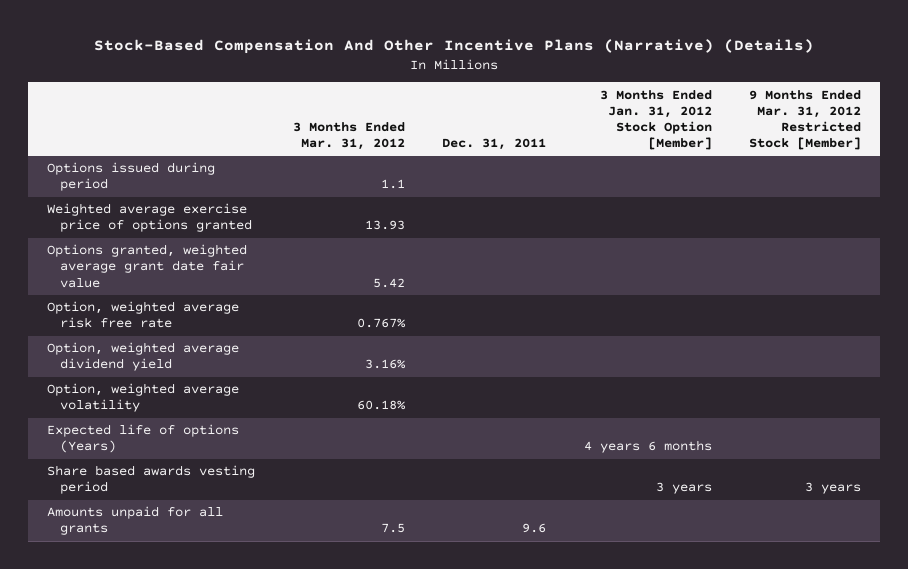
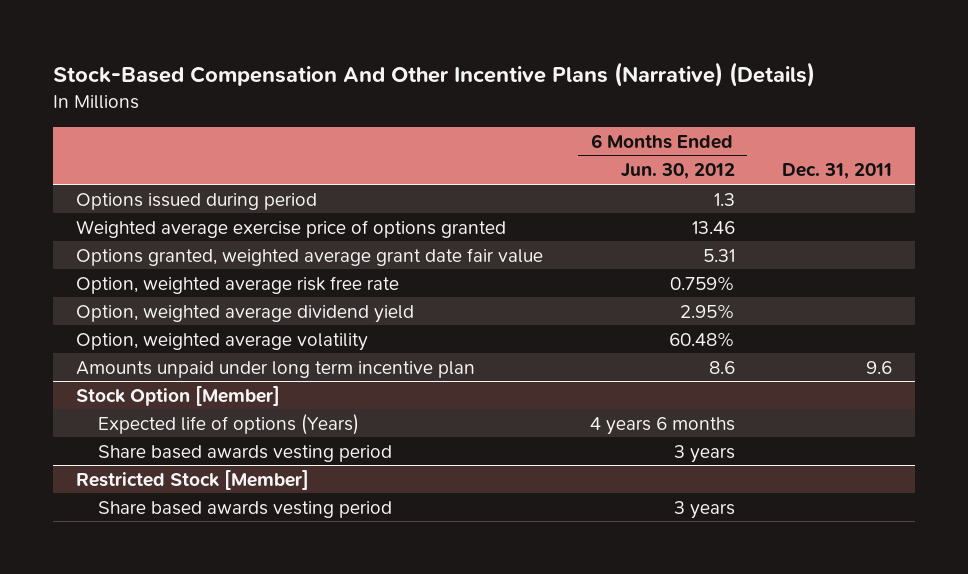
- | 3 Months Ended Mar. 31, 2012 | Dec. 31, 2011 | 3 Months Ended Jan. 31, 2012 Stock Option [Member] | 9 Months Ended Mar. 31, 2012 Restricted Stock [Member]
+ | 6 Months Ended Jun. 30, 2012 | Dec. 31, 2011
- Expected life of options (Years) | | | 4 years 6 months |
- Share based awards vesting period | | | 3 years | 3 years
- Amounts unpaid for all grants | 7.5 | 9.6 | |
+ Amounts unpaid under long term incentive plan | 8.6 | 9.6
+ Stock Option [Member]
+ Expected life of options (Years) | 4 years 6 months |
+ Share based awards vesting period | 3 years |
+ Restricted Stock [Member]
+ Share based awards vesting period | 3 years |

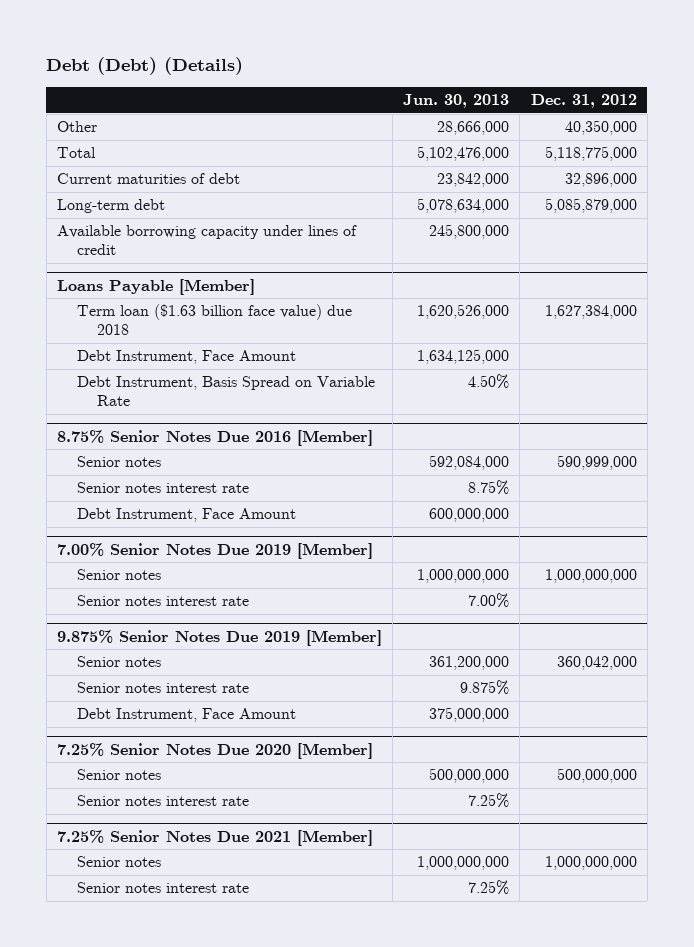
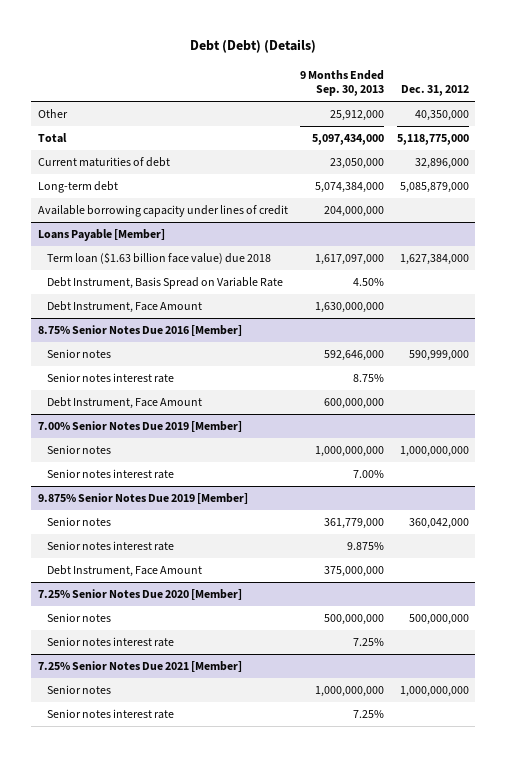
- | Jun. 30, 2013 | Dec. 31, 2012
+ | 9 Months Ended Sep. 30, 2013 | Dec. 31, 2012
@ Loans Payable [Member]
moved down: Debt Instrument, Face Amount | 1,630,000,000 |

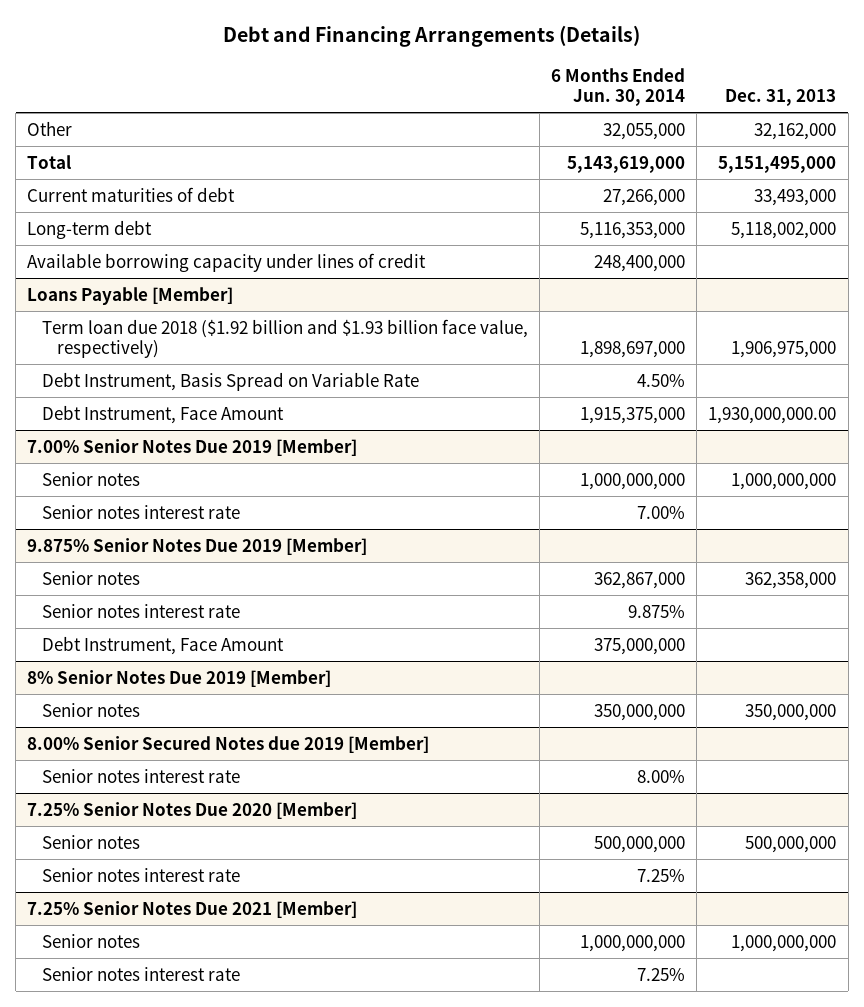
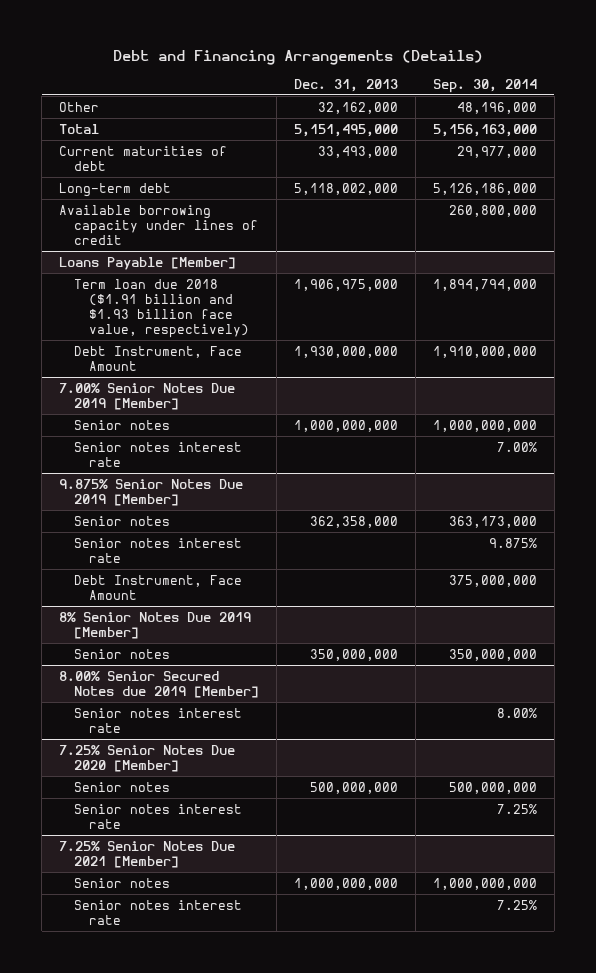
- | 6 Months Ended Jun. 30, 2014 | Dec. 31, 2013
+ | Dec. 31, 2013 | Sep. 30, 2014
@ Loans Payable [Member]
- Term loan due 2018 ($1.92 billion and $1.93 billion face value, respectively) | 1,898,697,000 | 1,906,975,000
- Debt Instrument, Basis Spread on Variable Rate | 4.50% |
- Debt Instrument, Face Amount | 1,915,375,000 | 1,930,000,000.00
+ Term loan due 2018 ($1.91 billion and $1.93 billion face value, respectively) | 1,906,975,000 | 1,894,794,000
+ Debt Instrument, Face Amount | 1,930,000,000 | 1,910,000,000

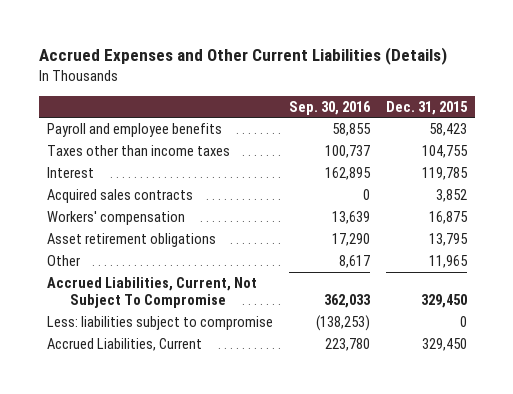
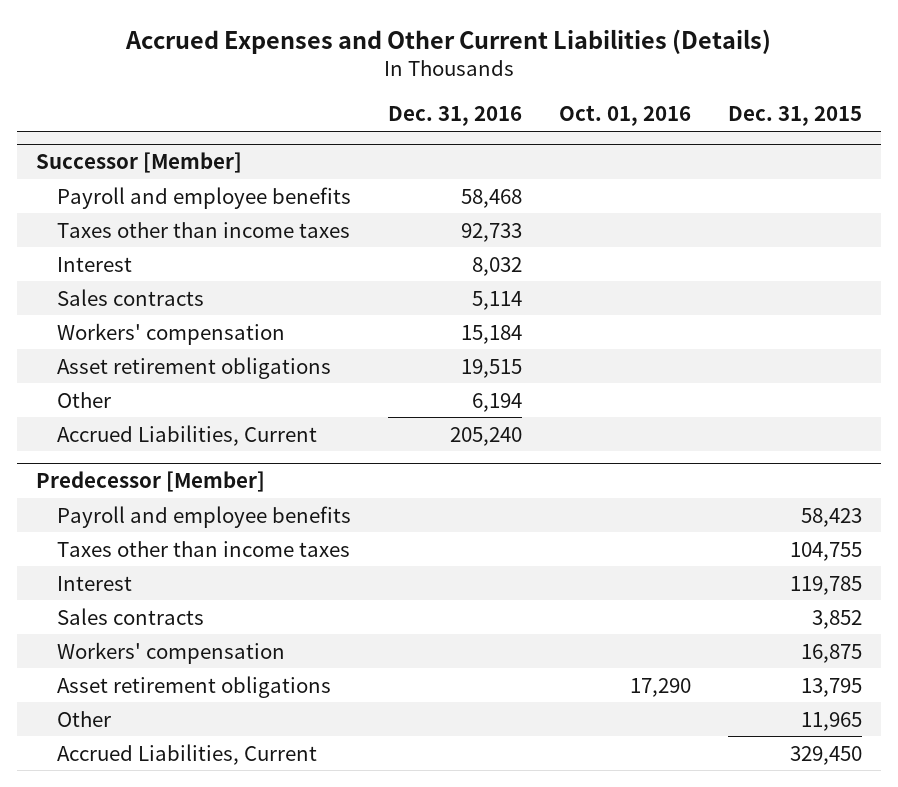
- | Sep. 30, 2016 | Dec. 31, 2015
+ | Dec. 31, 2016 | Oct. 01, 2016 | Dec. 31, 2015
+ Successor [Member]
+ Payroll and employee benefits | 58,468 | |
+ Taxes other than income taxes | 92,733 | |
+ Interest | 8,032 | |
+ Sales contracts | 5,114 | |
+ Workers' compensation | 15,184 | |
+ Asset retirement obligations | 19,515 | |
+ Other | 6,194 | |
+ Accrued Liabilities, Current | 205,240 | |
+ Predecessor [Member]
- Acquired sales contracts | 0 | 3,852
+ Sales contracts | | | 3,852
- Accrued Liabilities, Current, Not Subject To Compromise | 362,033 | 329,450
- Less: liabilities subject to compromise | (138,253) | 0

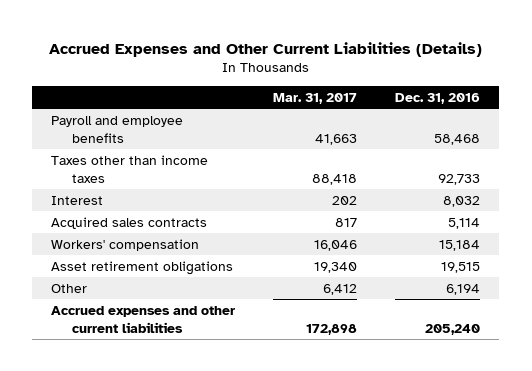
- | Dec. 31, 2016 | Oct. 01, 2016 | Dec. 31, 2015
+ | Mar. 31, 2017 | Dec. 31, 2016
- Successor [Member]
- Sales contracts | 5,114 | |
+ Acquired sales contracts | 817 | 5,114
- Accrued Liabilities, Current | 205,240 | |
- Predecessor [Member]
- Payroll and employee benefits | | | 58,423
- Taxes other than income taxes | | | 104,755
- Interest | | | 119,785
- Sales contracts | | | 3,852
- Workers' compensation | | | 16,875
- Asset retirement obligations | | 17,290 | 13,795
- Other | | | 11,965
- Accrued Liabilities, Current | | | 329,450
+ Accrued expenses and other current liabilities | 172,898 | 205,240

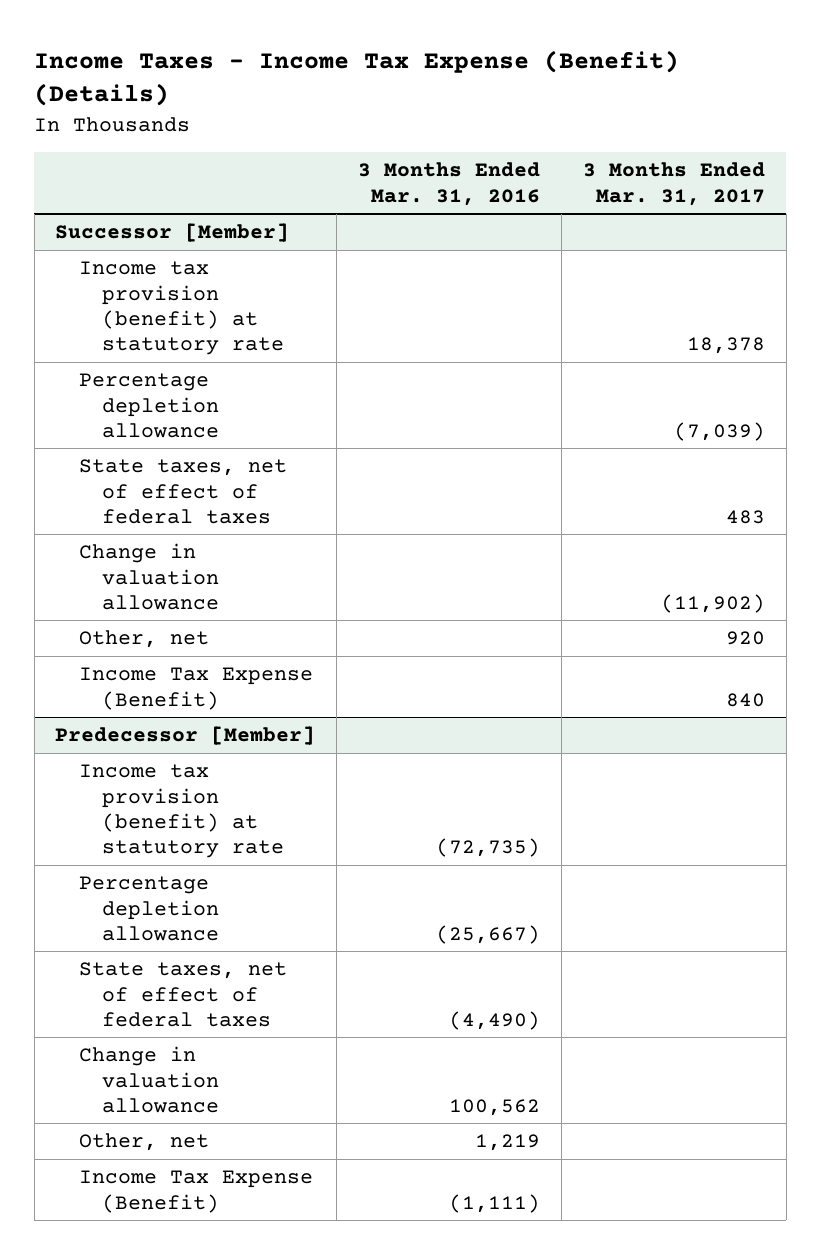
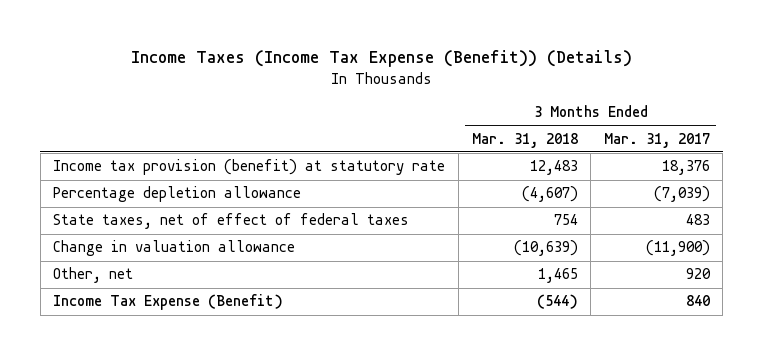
- Income Taxes - Income Tax Expense (Benefit) (Details)
+ Income Taxes (Income Tax Expense (Benefit)) (Details)
- | 3 Months Ended Mar. 31, 2016 | 3 Months Ended Mar. 31, 2017
+ | 3 Months Ended Mar. 31, 2018 | 3 Months Ended Mar. 31, 2017
- Successor [Member]
- Income tax provision (benefit) at statutory rate | | 18,378
+ Income tax provision (benefit) at statutory rate | 12,483 | 18,376
- Change in valuation allowance | | (11,902)
+ Change in valuation allowance | (10,639) | (11,900)
- Predecessor [Member]
- Income tax provision (benefit) at statutory rate | (72,735) |
- Percentage depletion allowance | (25,667) |
- State taxes, net of effect of federal taxes | (4,490) |
- Change in valuation allowance | 100,562 |
- Other, net | 1,219 |
- Income Tax Expense (Benefit) | (1,111) |

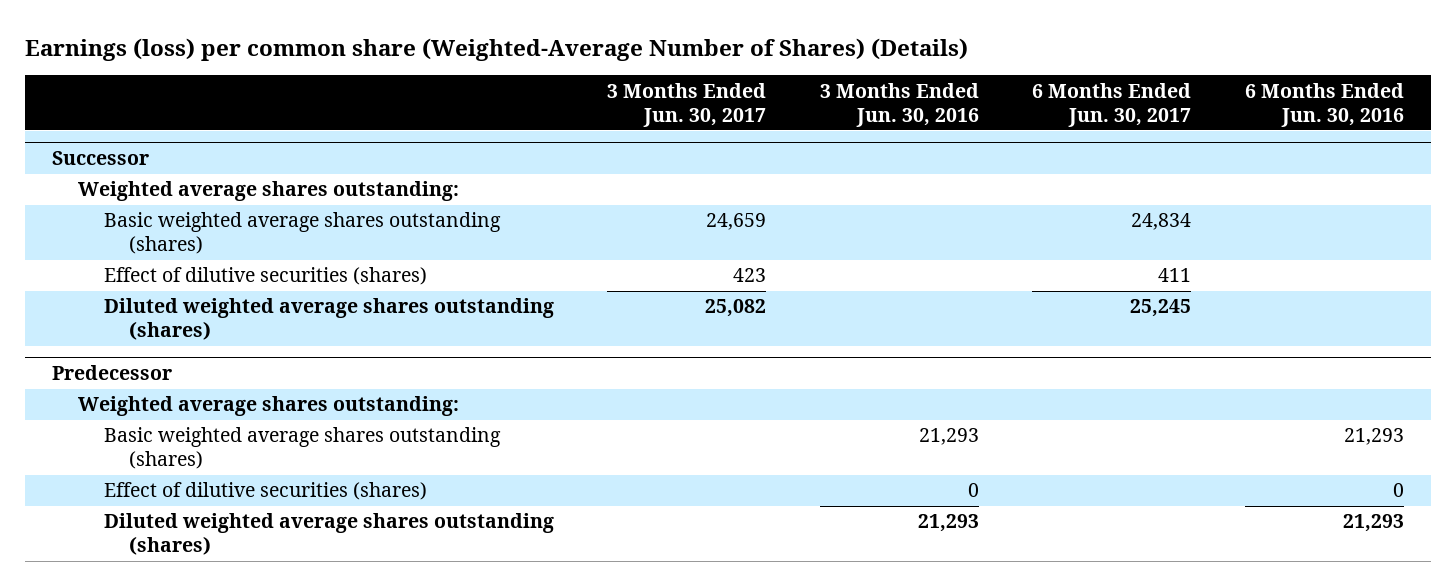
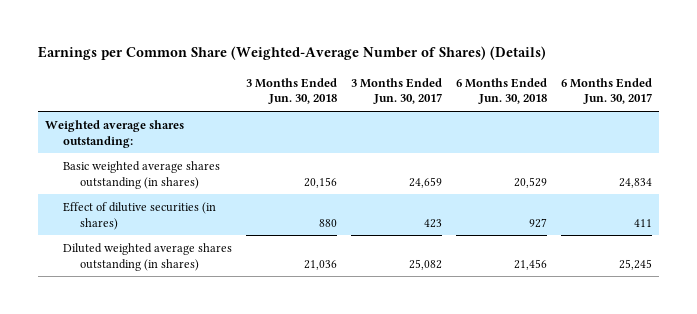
- Earnings (loss) per common share (Weighted-Average Number of Shares) (Details)
+ Earnings per Common Share (Weighted-Average Number of Shares) (Details)
- | 3 Months Ended Jun. 30, 2017 | 3 Months Ended Jun. 30, 2016 | 6 Months Ended Jun. 30, 2017 | 6 Months Ended Jun. 30, 2016
+ | 3 Months Ended Jun. 30, 2018 | 3 Months Ended Jun. 30, 2017 | 6 Months Ended Jun. 30, 2018 | 6 Months Ended Jun. 30, 2017
- Successor
- Weighted average shares outstanding:
- Basic weighted average shares outstanding (shares) | 24,659 | | 24,834 |
- Effect of dilutive securities (shares) | 423 | | 411 |
- Diluted weighted average shares outstanding (shares) | 25,082 | | 25,245 |
- Predecessor
- Weighted average shares outstanding:
- Basic weighted average shares outstanding (shares) | | 21,293 | | 21,293
- Effect of dilutive securities (shares) | | 0 | | 0
- Diluted weighted average shares outstanding (shares) | | 21,293 | | 21,293
+ Weighted average shares outstanding:
+ Basic weighted average shares outstanding (in shares) | 20,156 | 24,659 | 20,529 | 24,834
+ Effect of dilutive securities (in shares) | 880 | 423 | 927 | 411
+ Diluted weighted average shares outstanding (in shares) | 21,036 | 25,082 | 21,456 | 25,245

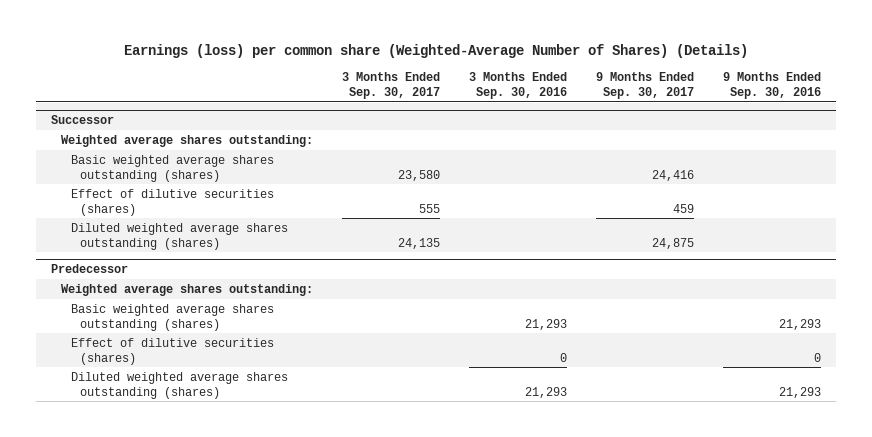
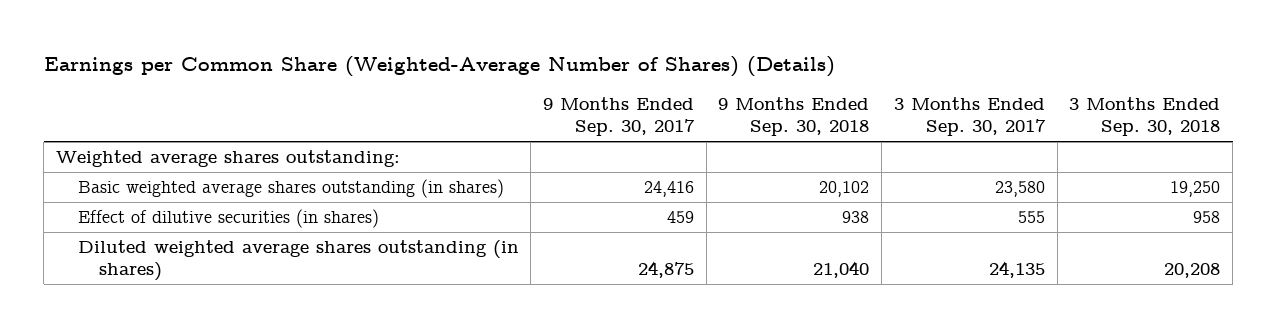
- Earnings (loss) per common share (Weighted-Average Number of Shares) (Details)
+ Earnings per Common Share (Weighted-Average Number of Shares) (Details)
- | 3 Months Ended Sep. 30, 2017 | 3 Months Ended Sep. 30, 2016 | 9 Months Ended Sep. 30, 2017 | 9 Months Ended Sep. 30, 2016
+ | 9 Months Ended Sep. 30, 2017 | 9 Months Ended Sep. 30, 2018 | 3 Months Ended Sep. 30, 2017 | 3 Months Ended Sep. 30, 2018
- Successor
- Weighted average shares outstanding:
- Basic weighted average shares outstanding (shares) | 23,580 | | 24,416 |
- Effect of dilutive securities (shares) | 555 | | 459 |
- Diluted weighted average shares outstanding (shares) | 24,135 | | 24,875 |
- Predecessor
- Weighted average shares outstanding:
- Basic weighted average shares outstanding (shares) | | 21,293 | | 21,293
- Effect of dilutive securities (shares) | | 0 | | 0
- Diluted weighted average shares outstanding (shares) | | 21,293 | | 21,293
+ Weighted average shares outstanding:
+ Basic weighted average shares outstanding (in shares) | 24,416 | 20,102 | 23,580 | 19,250
+ Effect of dilutive securities (in shares) | 459 | 938 | 555 | 958
+ Diluted weighted average shares outstanding (in shares) | 24,875 | 21,040 | 24,135 | 20,208

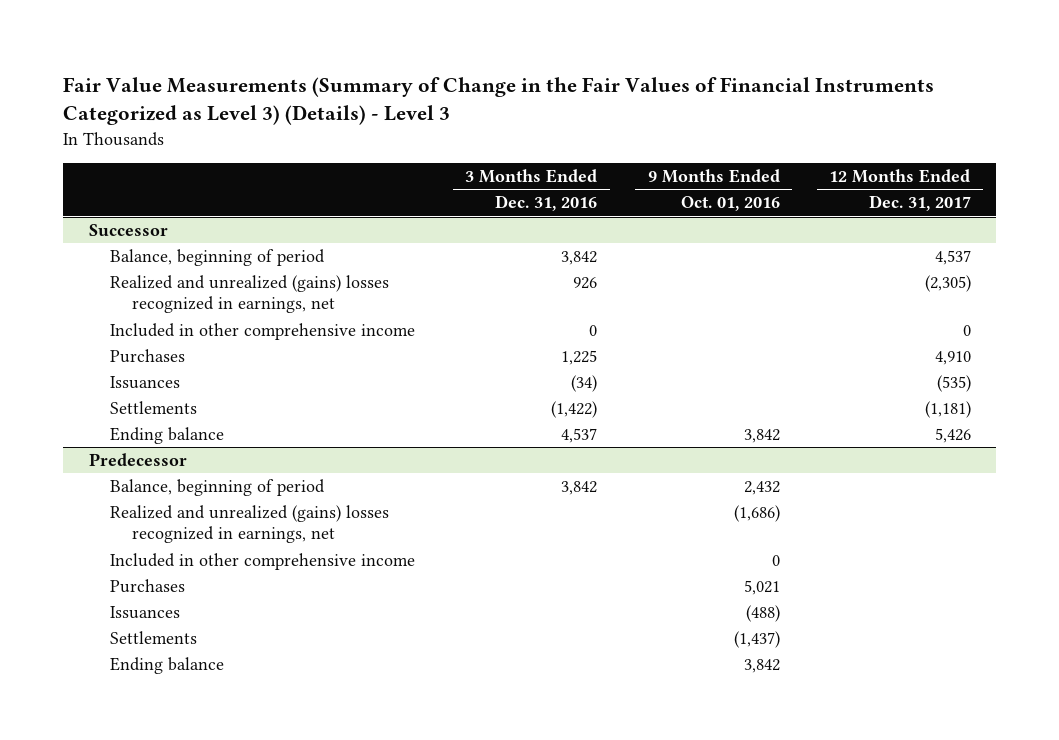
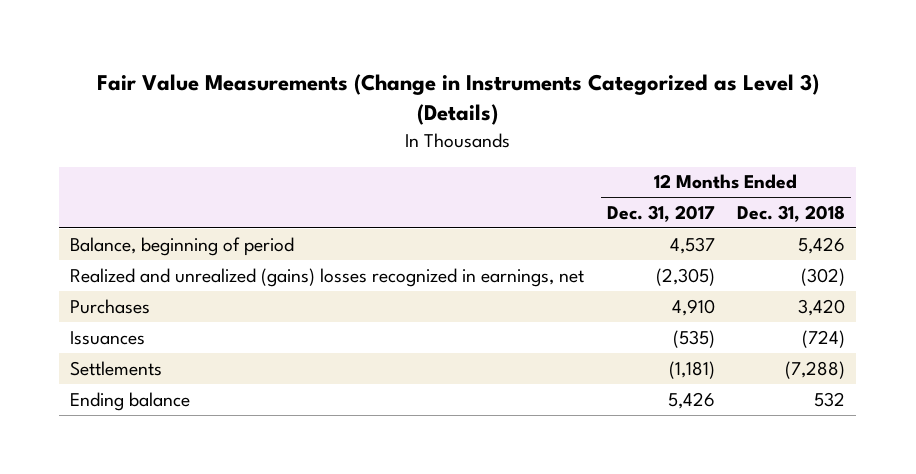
- Fair Value Measurements (Summary of Change in the Fair Values of Financial Instruments Categorized as Level 3) (Details) - Level 3
+ Fair Value Measurements (Change in Instruments Categorized as Level 3) (Details)
- | 3 Months Ended Dec. 31, 2016 | 9 Months Ended Oct. 01, 2016 | 12 Months Ended Dec. 31, 2017
+ | 12 Months Ended Dec. 31, 2017 | 12 Months Ended Dec. 31, 2018
- Successor
- Included in other comprehensive income | 0 | | 0
- Predecessor
- Balance, beginning of period | 3,842 | 2,432 |
- Realized and unrealized (gains) losses recognized in earnings, net | | (1,686) |
- Included in other comprehensive income | | 0 |
- Purchases | | 5,021 |
- Issuances | | (488) |
- Settlements | | (1,437) |
- Ending balance | | 3,842 |

